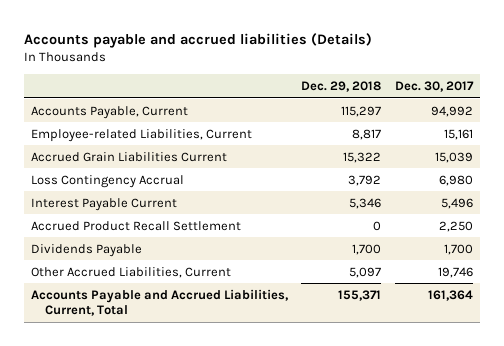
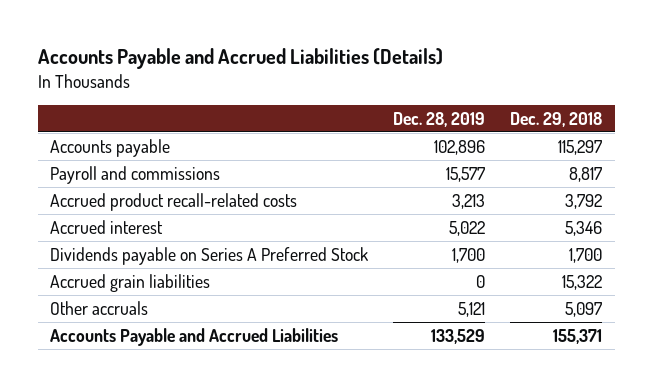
- Accounts payable and accrued liabilities (Details)
+ Accounts Payable and Accrued Liabilities (Details)
- | Dec. 29, 2018 | Dec. 30, 2017
+ | Dec. 28, 2019 | Dec. 29, 2018
- Accounts Payable, Current | 115,297 | 94,992
- Employee-related Liabilities, Current | 8,817 | 15,161
- Accrued Grain Liabilities Current | 15,322 | 15,039
- Loss Contingency Accrual | 3,792 | 6,980
- Interest Payable Current | 5,346 | 5,496
- Accrued Product Recall Settlement | 0 | 2,250
- Dividends Payable | 1,700 | 1,700
- Other Accrued Liabilities, Current | 5,097 | 19,746
- Accounts Payable and Accrued Liabilities, Current, Total | 155,371 | 161,364
+ Accounts payable | 102,896 | 115,297
+ Payroll and commissions | 15,577 | 8,817
+ Accrued product recall-related costs | 3,213 | 3,792
+ Accrued interest | 5,022 | 5,346
+ Dividends payable on Series A Preferred Stock | 1,700 | 1,700
+ Accrued grain liabilities | 0 | 15,322
+ Other accruals | 5,121 | 5,097
+ Accounts Payable and Accrued Liabilities | 133,529 | 155,371

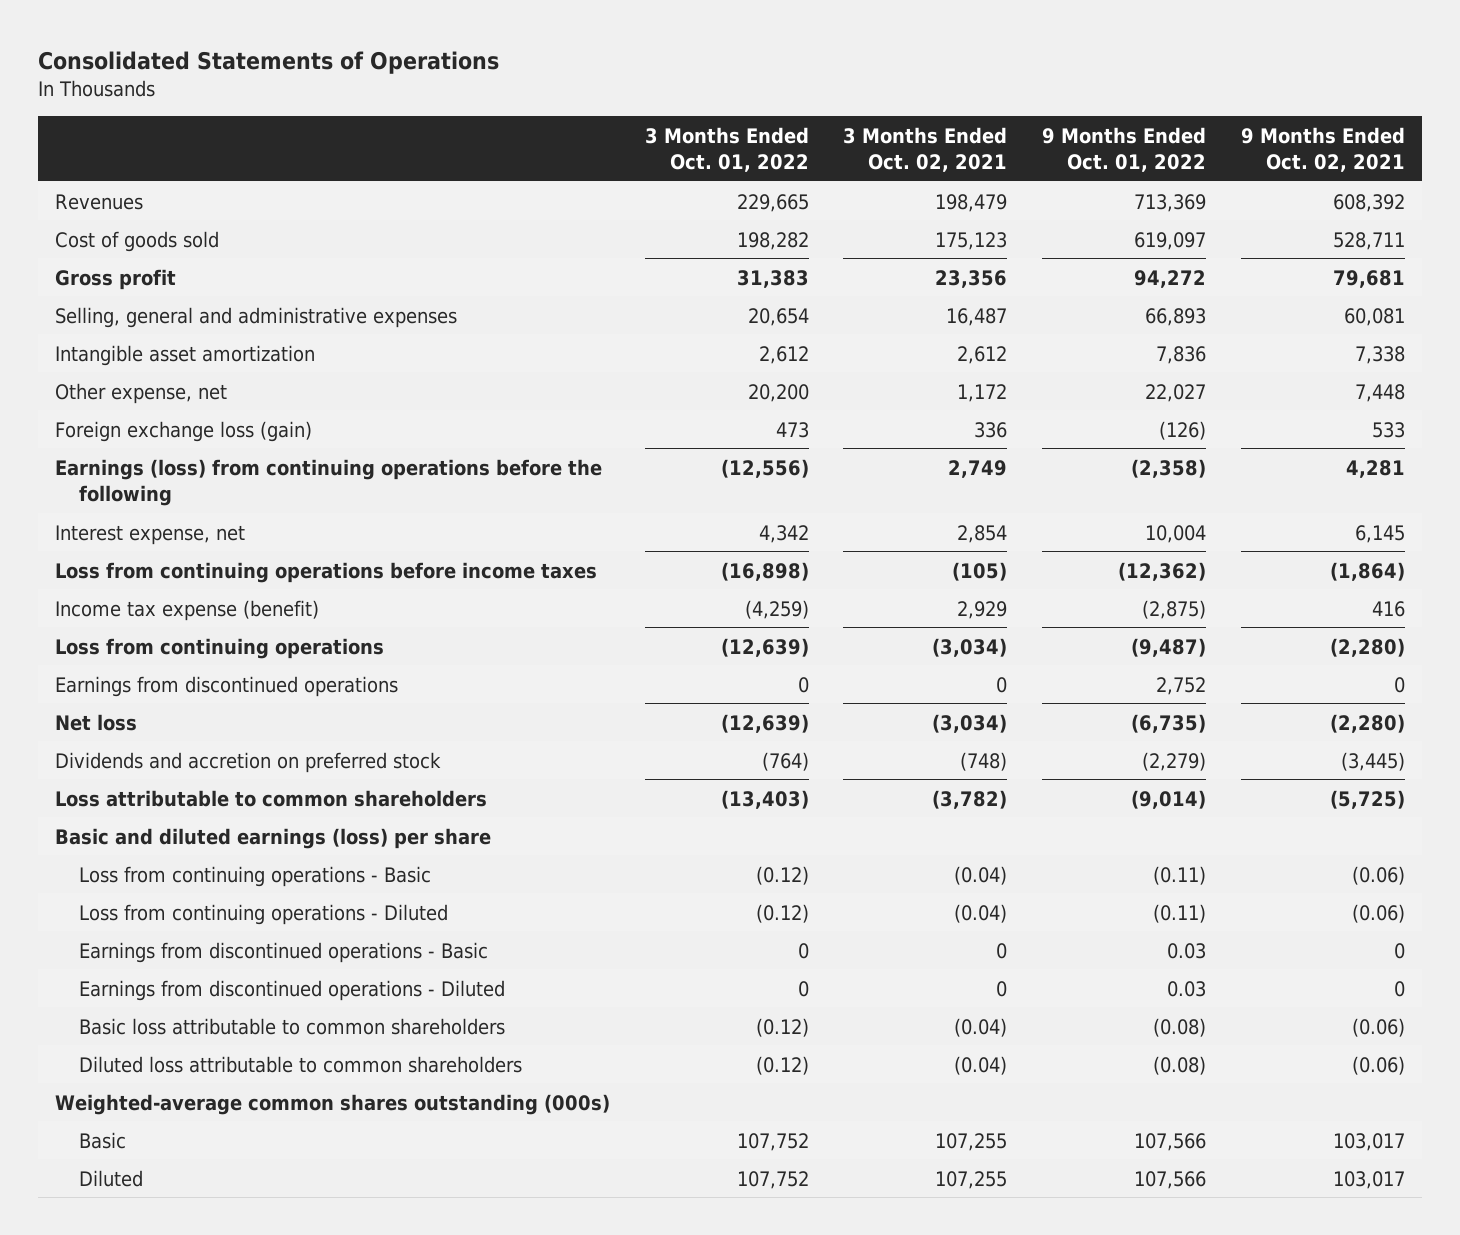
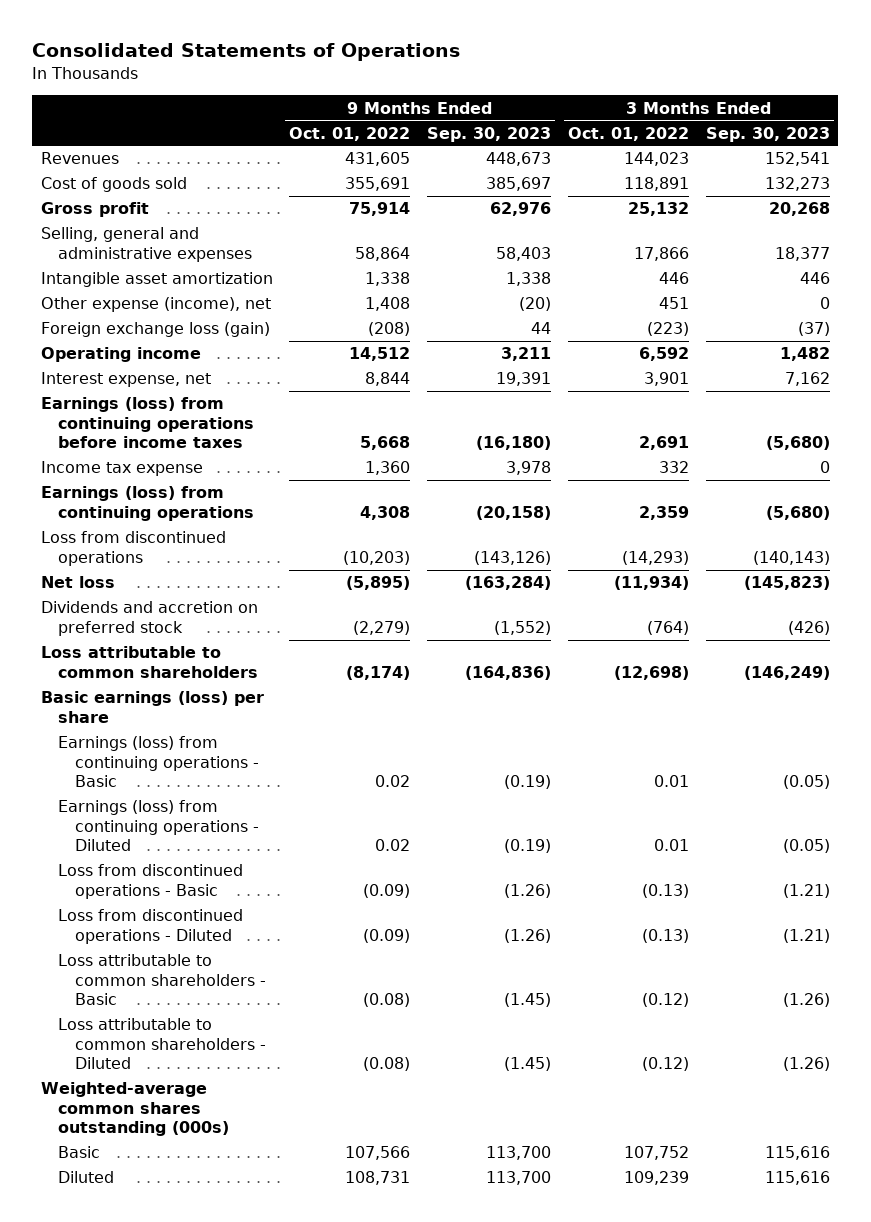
- | 3 Months Ended Oct. 01, 2022 | 3 Months Ended Oct. 02, 2021 | 9 Months Ended Oct. 01, 2022 | 9 Months Ended Oct. 02, 2021
+ | 9 Months Ended Oct. 01, 2022 | 9 Months Ended Sep. 30, 2023 | 3 Months Ended Oct. 01, 2022 | 3 Months Ended Sep. 30, 2023
- Revenues | 229,665 | 198,479 | 713,369 | 608,392
- Cost of goods sold | 198,282 | 175,123 | 619,097 | 528,711
- Gross profit | 31,383 | 23,356 | 94,272 | 79,681
- Selling, general and administrative expenses | 20,654 | 16,487 | 66,893 | 60,081
- Intangible asset amortization | 2,612 | 2,612 | 7,836 | 7,338
- Other expense, net | 20,200 | 1,172 | 22,027 | 7,448
- Foreign exchange loss (gain) | 473 | 336 | (126) | 533
- Earnings (loss) from continuing operations before the following | (12,556) | 2,749 | (2,358) | 4,281
- Interest expense, net | 4,342 | 2,854 | 10,004 | 6,145
- Loss from continuing operations before income taxes | (16,898) | (105) | (12,362) | (1,864)
- Income tax expense (benefit) | (4,259) | 2,929 | (2,875) | 416
- Loss from continuing operations | (12,639) | (3,034) | (9,487) | (2,280)
- Earnings from discontinued operations | 0 | 0 | 2,752 | 0
- Net loss | (12,639) | (3,034) | (6,735) | (2,280)
+ Revenues | 431,605 | 448,673 | 144,023 | 152,541
+ Cost of goods sold | 355,691 | 385,697 | 118,891 | 132,273
+ Gross profit | 75,914 | 62,976 | 25,132 | 20,268
+ Selling, general and administrative expenses | 58,864 | 58,403 | 17,866 | 18,377
+ Intangible asset amortization | 1,338 | 1,338 | 446 | 446
+ Other expense (income), net | 1,408 | (20) | 451 | 0
+ Foreign exchange loss (gain) | (208) | 44 | (223) | (37)
+ Operating income | 14,512 | 3,211 | 6,592 | 1,482
+ Interest expense, net | 8,844 | 19,391 | 3,901 | 7,162
+ Earnings (loss) from continuing operations before income taxes | 5,668 | (16,180) | 2,691 | (5,680)
+ Income tax expense | 1,360 | 3,978 | 332 | 0
+ Earnings (loss) from continuing operations | 4,308 | (20,158) | 2,359 | (5,680)
+ Loss from discontinued operations | (10,203) | (143,126) | (14,293) | (140,143)
+ Net loss | (5,895) | (163,284) | (11,934) | (145,823)
- Loss attributable to common shareholders | (13,403) | (3,782) | (9,014) | (5,725)
- Basic and diluted earnings (loss) per share
- Loss from continuing operations - Basic | (0.12) | (0.04) | (0.11) | (0.06)
- Loss from continuing operations - Diluted | (0.12) | (0.04) | (0.11) | (0.06)
- Earnings from discontinued operations - Basic | 0 | 0 | 0.03 | 0
- Earnings from discontinued operations - Diluted | 0 | 0 | 0.03 | 0
- Basic loss attributable to common shareholders | (0.12) | (0.04) | (0.08) | (0.06)
- Diluted loss attributable to common shareholders | (0.12) | (0.04) | (0.08) | (0.06)
+ Loss attributable to common shareholders | (8,174) | (164,836) | (12,698) | (146,249)
+ Basic earnings (loss) per share
+ Earnings (loss) from continuing operations - Basic | 0.02 | (0.19) | 0.01 | (0.05)
+ Earnings (loss) from continuing operations - Diluted | 0.02 | (0.19) | 0.01 | (0.05)
+ Loss from discontinued operations - Basic | (0.09) | (1.26) | (0.13) | (1.21)
+ Loss from discontinued operations - Diluted | (0.09) | (1.26) | (0.13) | (1.21)
+ Loss attributable to common shareholders - Basic | (0.08) | (1.45) | (0.12) | (1.26)
+ Loss attributable to common shareholders - Diluted | (0.08) | (1.45) | (0.12) | (1.26)
- Diluted | 107,752 | 107,255 | 107,566 | 103,017
+ Diluted | 108,731 | 113,700 | 109,239 | 115,616

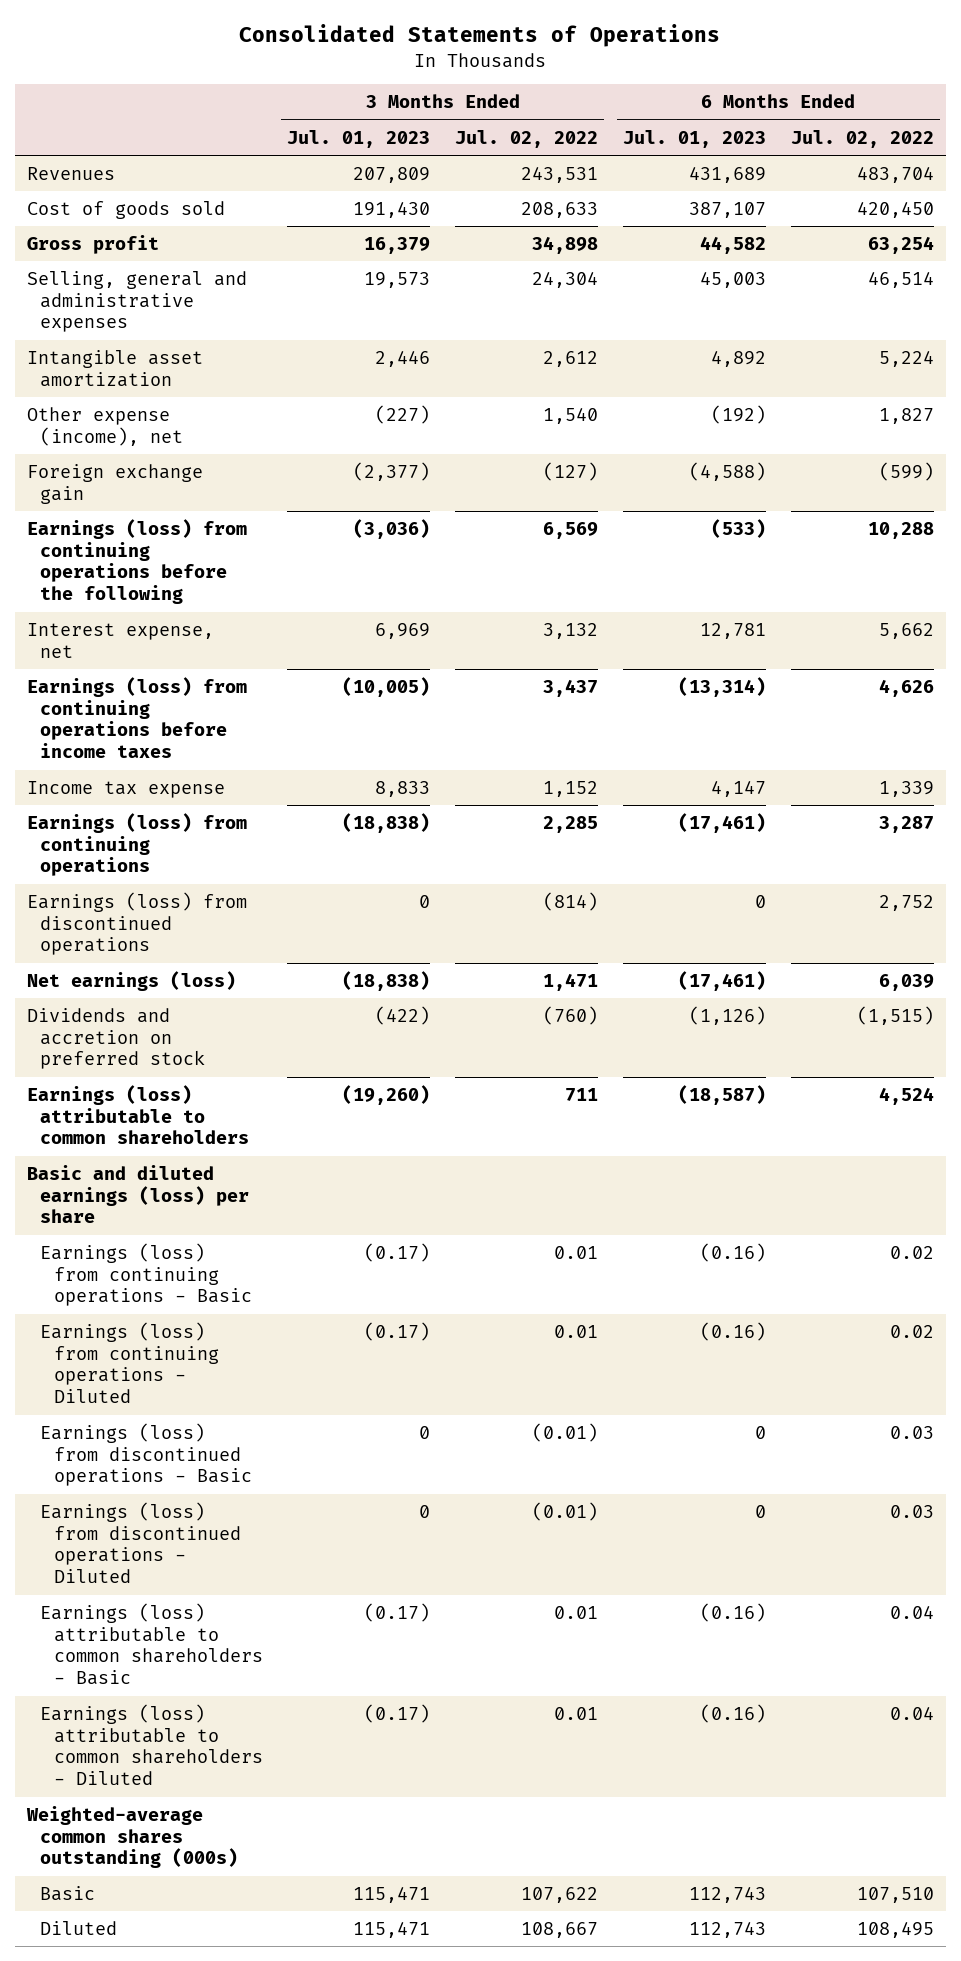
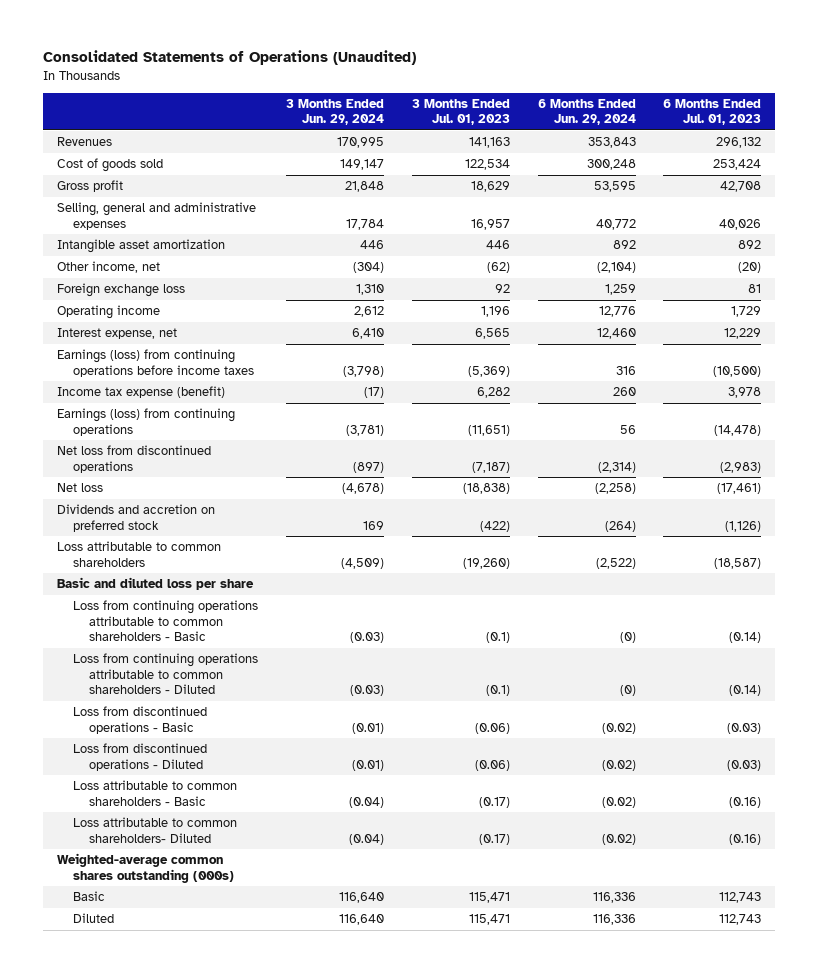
- Consolidated Statements of Operations
+ Consolidated Statements of Operations (Unaudited)
- | 3 Months Ended Jul. 01, 2023 | 3 Months Ended Jul. 02, 2022 | 6 Months Ended Jul. 01, 2023 | 6 Months Ended Jul. 02, 2022
+ | 3 Months Ended Jun. 29, 2024 | 3 Months Ended Jul. 01, 2023 | 6 Months Ended Jun. 29, 2024 | 6 Months Ended Jul. 01, 2023
- Revenues | 207,809 | 243,531 | 431,689 | 483,704
- Cost of goods sold | 191,430 | 208,633 | 387,107 | 420,450
- Gross profit | 16,379 | 34,898 | 44,582 | 63,254
- Selling, general and administrative expenses | 19,573 | 24,304 | 45,003 | 46,514
- Intangible asset amortization | 2,446 | 2,612 | 4,892 | 5,224
- Other expense (income), net | (227) | 1,540 | (192) | 1,827
- Foreign exchange gain | (2,377) | (127) | (4,588) | (599)
- Earnings (loss) from continuing operations before the following | (3,036) | 6,569 | (533) | 10,288
- Interest expense, net | 6,969 | 3,132 | 12,781 | 5,662
- Earnings (loss) from continuing operations before income taxes | (10,005) | 3,437 | (13,314) | 4,626
- Income tax expense | 8,833 | 1,152 | 4,147 | 1,339
- Earnings (loss) from continuing operations | (18,838) | 2,285 | (17,461) | 3,287
- Earnings (loss) from discontinued operations | 0 | (814) | 0 | 2,752
- Net earnings (loss) | (18,838) | 1,471 | (17,461) | 6,039
+ Revenues | 170,995 | 141,163 | 353,843 | 296,132
+ Cost of goods sold | 149,147 | 122,534 | 300,248 | 253,424
+ Gross profit | 21,848 | 18,629 | 53,595 | 42,708
+ Selling, general and administrative expenses | 17,784 | 16,957 | 40,772 | 40,026
+ Intangible asset amortization | 446 | 446 | 892 | 892
+ Other income, net | (304) | (62) | (2,104) | (20)
+ Foreign exchange loss | 1,310 | 92 | 1,259 | 81
+ Operating income | 2,612 | 1,196 | 12,776 | 1,729
+ Interest expense, net | 6,410 | 6,565 | 12,460 | 12,229
+ Earnings (loss) from continuing operations before income taxes | (3,798) | (5,369) | 316 | (10,500)
+ Income tax expense (benefit) | (17) | 6,282 | 260 | 3,978
+ Earnings (loss) from continuing operations | (3,781) | (11,651) | 56 | (14,478)
+ Net loss from discontinued operations | (897) | (7,187) | (2,314) | (2,983)
+ Net loss | (4,678) | (18,838) | (2,258) | (17,461)
- Earnings (loss) attributable to common shareholders | (19,260) | 711 | (18,587) | 4,524
- Basic and diluted earnings (loss) per share
- Earnings (loss) from continuing operations - Basic | (0.17) | 0.01 | (0.16) | 0.02
- Earnings (loss) from continuing operations - Diluted | (0.17) | 0.01 | (0.16) | 0.02
- Earnings (loss) from discontinued operations - Basic | 0 | (0.01) | 0 | 0.03
- Earnings (loss) from discontinued operations - Diluted | 0 | (0.01) | 0 | 0.03
- Earnings (loss) attributable to common shareholders - Basic | (0.17) | 0.01 | (0.16) | 0.04
- Earnings (loss) attributable to common shareholders - Diluted | (0.17) | 0.01 | (0.16) | 0.04
+ Loss attributable to common shareholders | (4,509) | (19,260) | (2,522) | (18,587)
+ Basic and diluted loss per share
+ Loss from continuing operations attributable to common shareholders - Basic | (0.03) | (0.1) | (0) | (0.14)
+ Loss from continuing operations attributable to common shareholders - Diluted | (0.03) | (0.1) | (0) | (0.14)
+ Loss from discontinued operations - Basic | (0.01) | (0.06) | (0.02) | (0.03)
+ Loss from discontinued operations - Diluted | (0.01) | (0.06) | (0.02) | (0.03)
+ Loss attributable to common shareholders - Basic | (0.04) | (0.17) | (0.02) | (0.16)
+ Loss attributable to common shareholders- Diluted | (0.04) | (0.17) | (0.02) | (0.16)

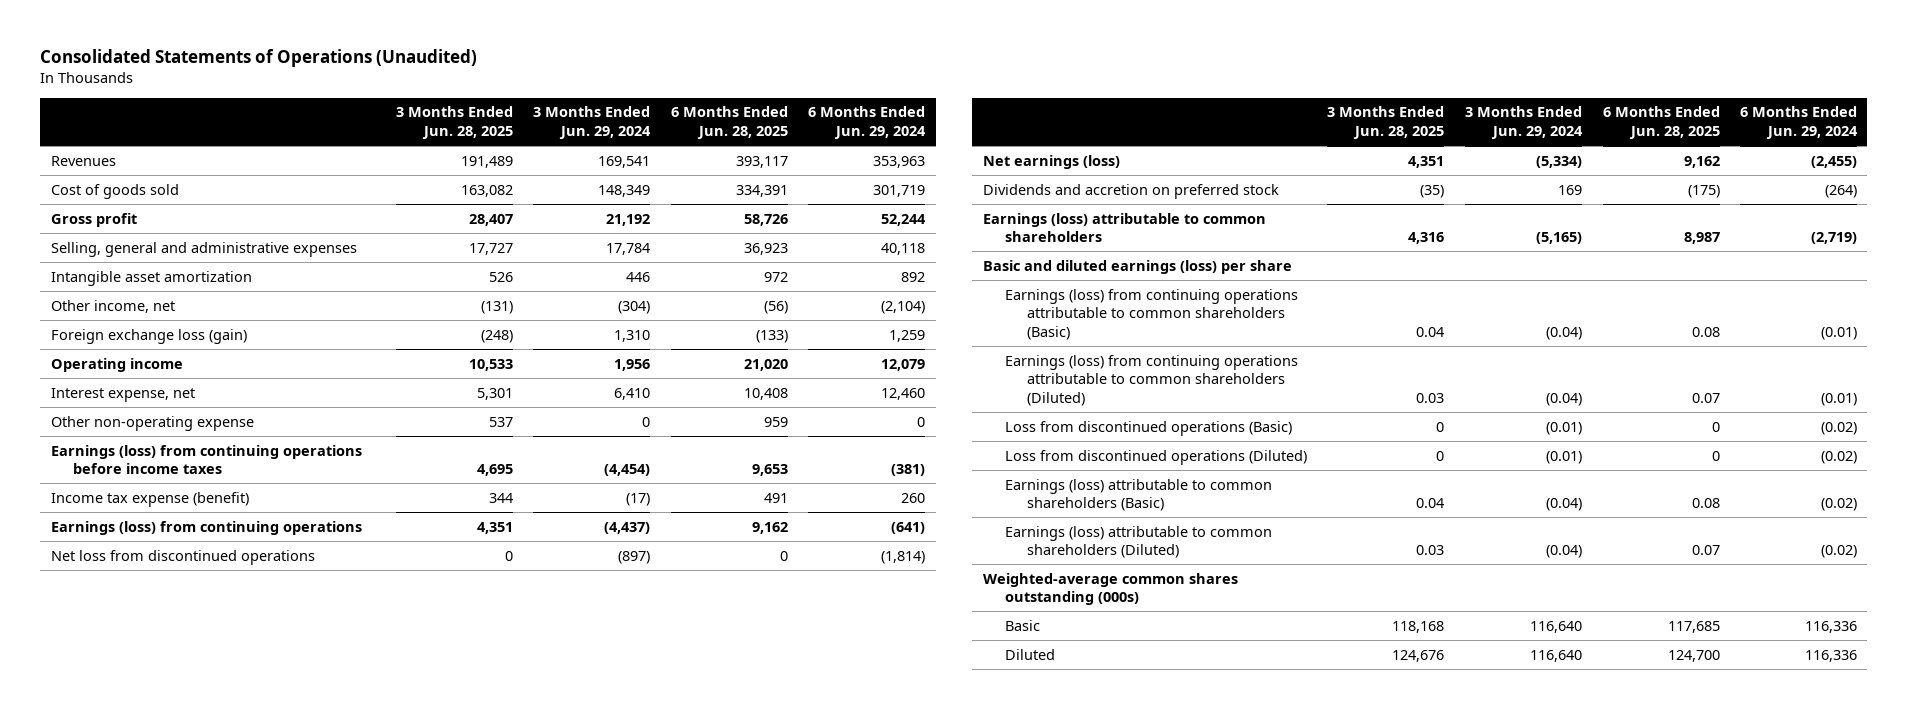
- | 3 Months Ended Jun. 29, 2024 | 3 Months Ended Jul. 01, 2023 | 6 Months Ended Jun. 29, 2024 | 6 Months Ended Jul. 01, 2023
+ | 3 Months Ended Jun. 28, 2025 | 3 Months Ended Jun. 29, 2024 | 6 Months Ended Jun. 28, 2025 | 6 Months Ended Jun. 29, 2024
- Revenues | 170,995 | 141,163 | 353,843 | 296,132
- Cost of goods sold | 149,147 | 122,534 | 300,248 | 253,424
- Gross profit | 21,848 | 18,629 | 53,595 | 42,708
- Selling, general and administrative expenses | 17,784 | 16,957 | 40,772 | 40,026
+ Revenues | 191,489 | 169,541 | 393,117 | 353,963
+ Cost of goods sold | 163,082 | 148,349 | 334,391 | 301,719
+ Gross profit | 28,407 | 21,192 | 58,726 | 52,244
+ Selling, general and administrative expenses | 17,727 | 17,784 | 36,923 | 40,118
- Foreign exchange loss | 1,310 | 92 | 1,259 | 81
- Operating income | 2,612 | 1,196 | 12,776 | 1,729
+ Foreign exchange loss (gain) | (248) | 1,310 | (133) | 1,259
+ Operating income | 10,533 | 1,956 | 21,020 | 12,079
- Earnings (loss) from continuing operations before income taxes | (3,798) | (5,369) | 316 | (10,500)
+ Other non-operating expense | 537 | 0 | 959 | 0
+ Earnings (loss) from continuing operations before income taxes | 4,695 | (4,454) | 9,653 | (381)
- Earnings (loss) from continuing operations | (3,781) | (11,651) | 56 | (14,478)
- Net loss from discontinued operations | (897) | (7,187) | (2,314) | (2,983)
- Net loss | (4,678) | (18,838) | (2,258) | (17,461)
+ Earnings (loss) from continuing operations | 4,351 | (4,437) | 9,162 | (641)
+ Net loss from discontinued operations | 0 | (897) | 0 | (1,814)
+ Net earnings (loss) | 4,351 | (5,334) | 9,162 | (2,455)
- Loss attributable to common shareholders | (4,509) | (19,260) | (2,522) | (18,587)
- Basic and diluted loss per share
- Loss from continuing operations attributable to common shareholders - Basic | (0.03) | (0.1) | (0) | (0.14)
- Loss from continuing operations attributable to common shareholders - Diluted | (0.03) | (0.1) | (0) | (0.14)
- Loss from discontinued operations - Basic | (0.01) | (0.06) | (0.02) | (0.03)
- Loss from discontinued operations - Diluted | (0.01) | (0.06) | (0.02) | (0.03)
- Loss attributable to common shareholders - Basic | (0.04) | (0.17) | (0.02) | (0.16)
- Loss attributable to common shareholders- Diluted | (0.04) | (0.17) | (0.02) | (0.16)
+ Earnings (loss) attributable to common shareholders | 4,316 | (5,165) | 8,987 | (2,719)
+ Basic and diluted earnings (loss) per share
+ Earnings (loss) from continuing operations attributable to common shareholders (Basic) | 0.04 | (0.04) | 0.08 | (0.01)
+ Earnings (loss) from continuing operations attributable to common shareholders (Diluted) | 0.03 | (0.04) | 0.07 | (0.01)
+ Loss from discontinued operations (Basic) | 0 | (0.01) | 0 | (0.02)
+ Loss from discontinued operations (Diluted) | 0 | (0.01) | 0 | (0.02)
+ Earnings (loss) attributable to common shareholders (Basic) | 0.04 | (0.04) | 0.08 | (0.02)
+ Earnings (loss) attributable to common shareholders (Diluted) | 0.03 | (0.04) | 0.07 | (0.02)

